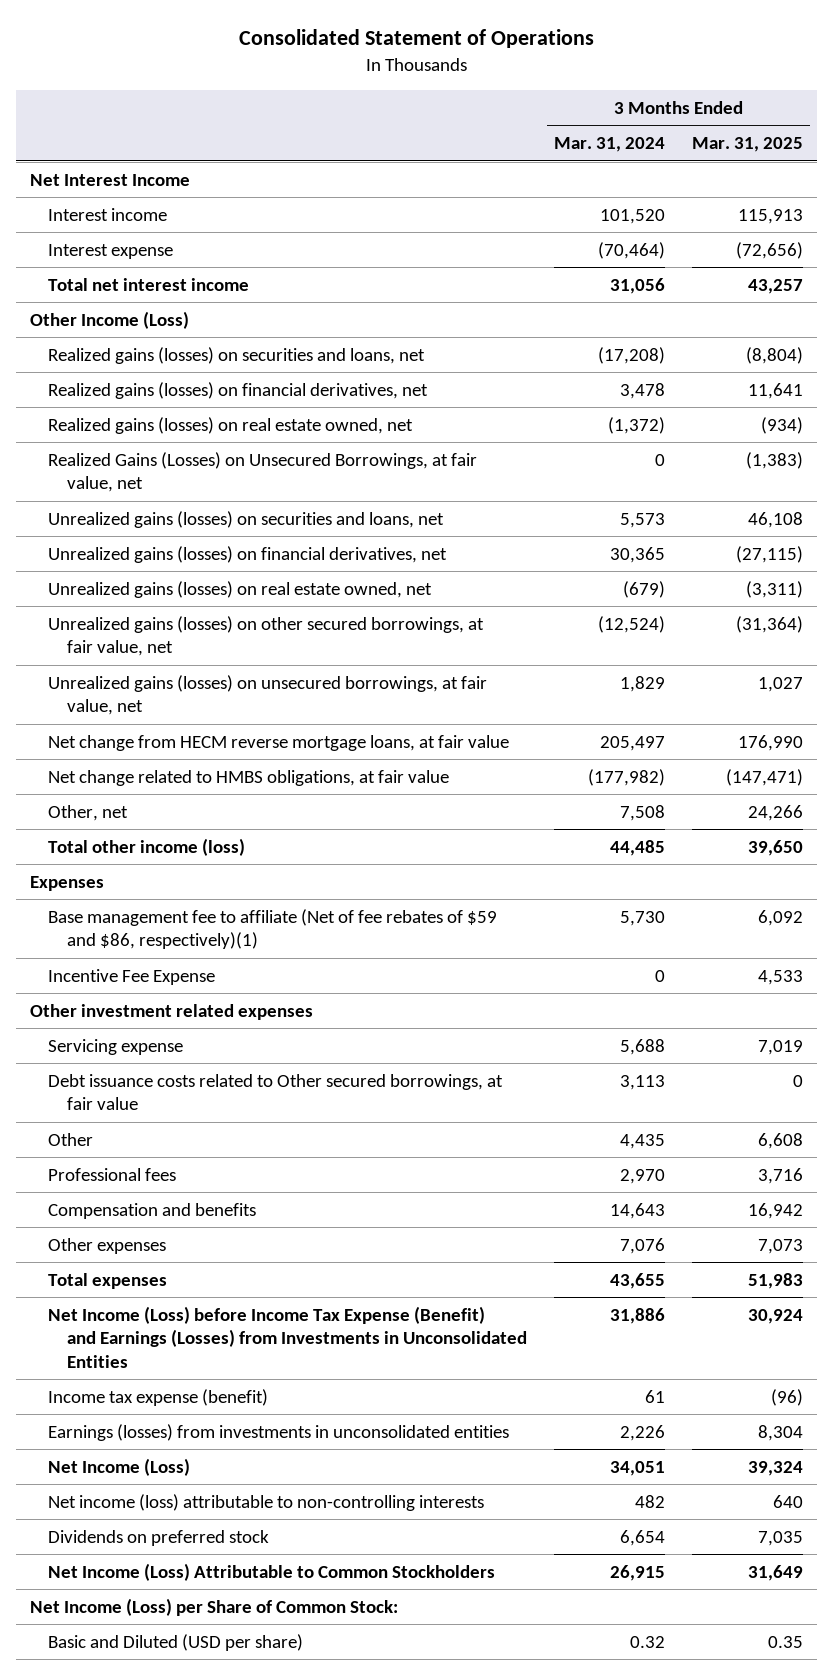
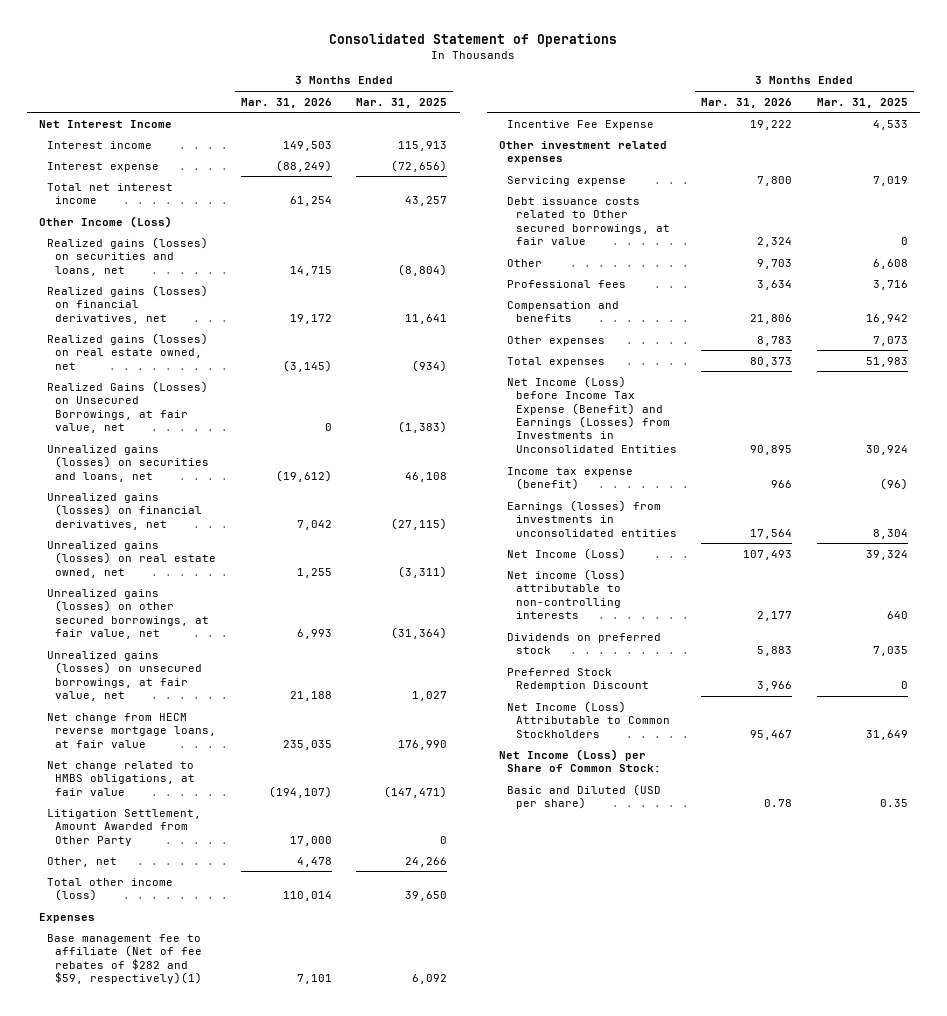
- | 3 Months Ended Mar. 31, 2024 | 3 Months Ended Mar. 31, 2025
+ | 3 Months Ended Mar. 31, 2026 | 3 Months Ended Mar. 31, 2025
+ Litigation Settlement, Amount Awarded from Other Party | 17,000 | 0
- Base management fee to affiliate (Net of fee rebates of $59 and $86, respectively)(1) | 5,730 | 6,092
+ Base management fee to affiliate (Net of fee rebates of $282 and $59, respectively)(1) | 7,101 | 6,092
+ Preferred Stock Redemption Discount | 3,966 | 0

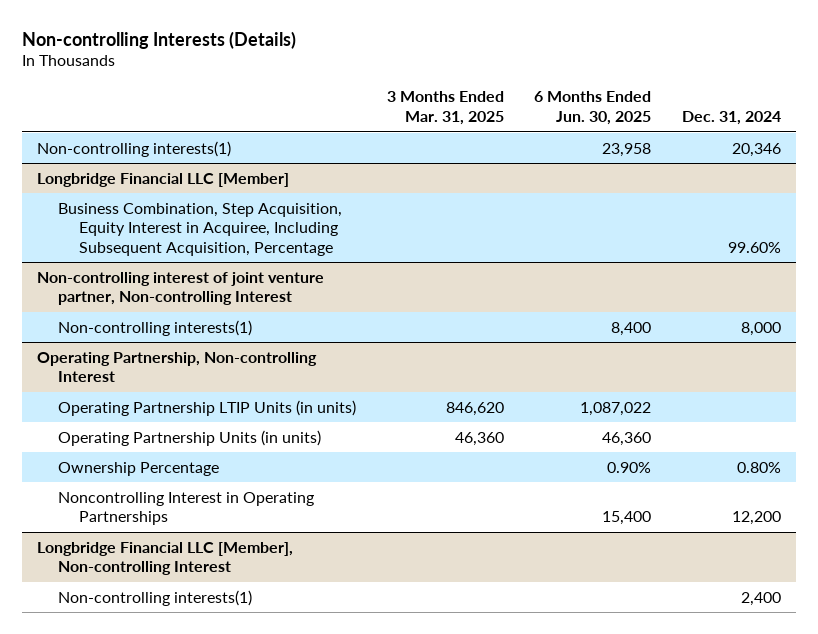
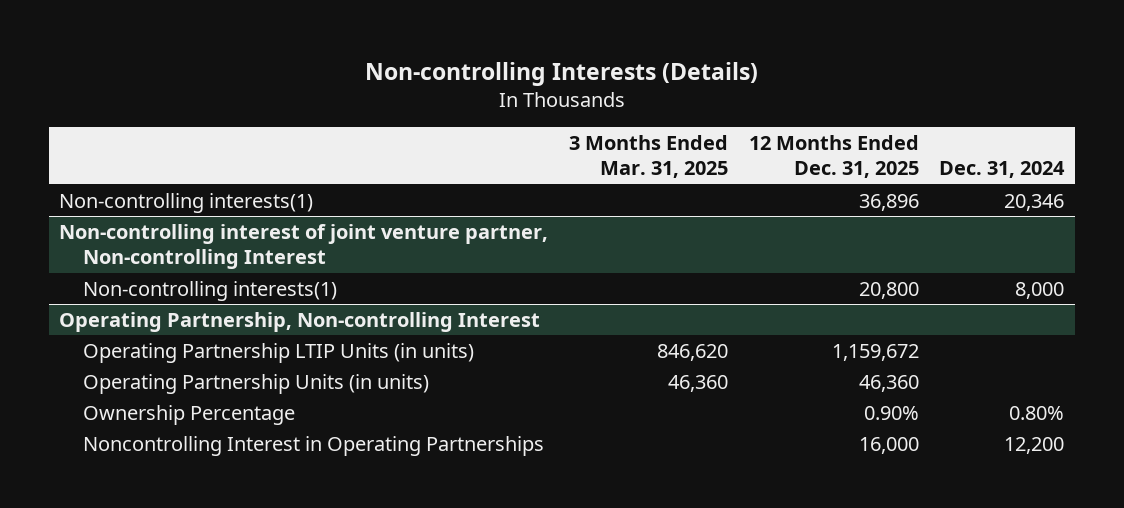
- | 3 Months Ended Mar. 31, 2025 | 6 Months Ended Jun. 30, 2025 | Dec. 31, 2024
+ | 3 Months Ended Mar. 31, 2025 | 12 Months Ended Dec. 31, 2025 | Dec. 31, 2024
- Longbridge Financial LLC [Member]
- Business Combination, Step Acquisition, Equity Interest in Acquiree, Including Subsequent Acquisition, Percentage | | | 99.60%
- Longbridge Financial LLC [Member], Non-controlling Interest
- Non-controlling interests(1) | | | 2,400

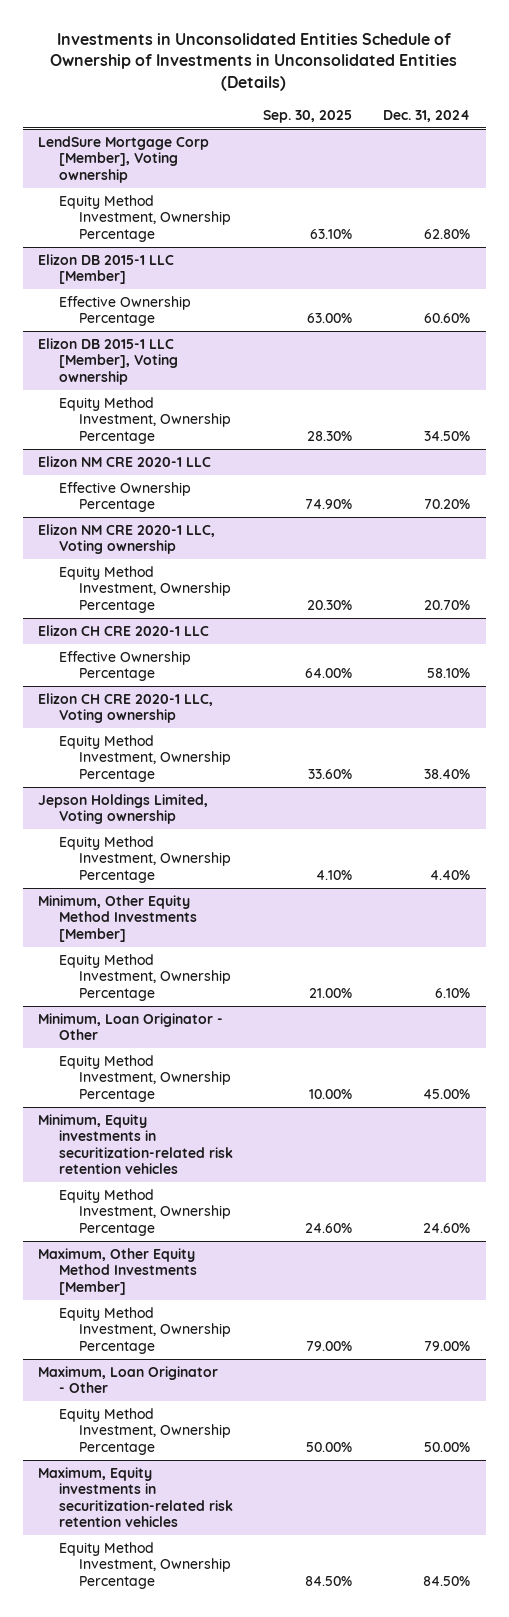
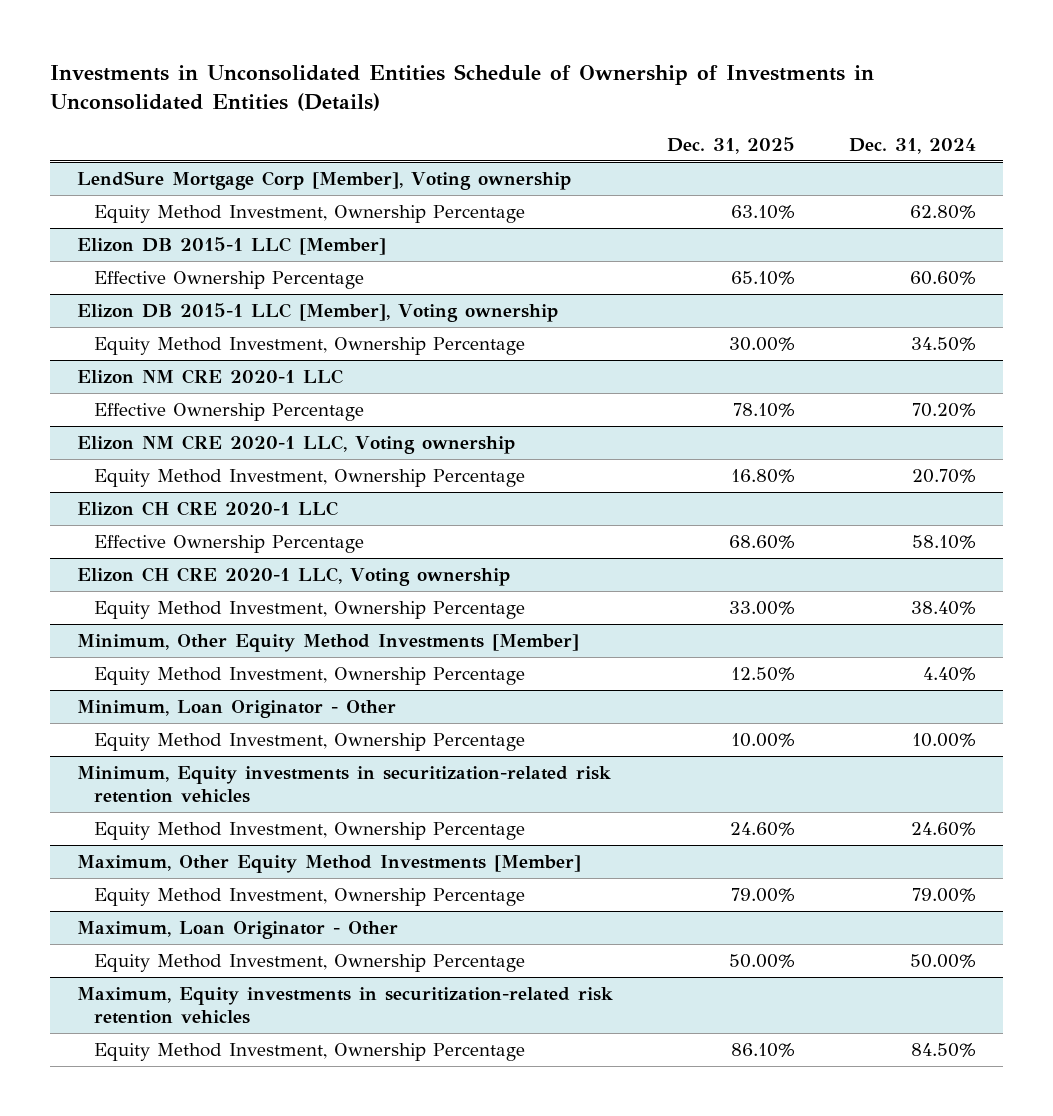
- | Sep. 30, 2025 | Dec. 31, 2024
+ | Dec. 31, 2025 | Dec. 31, 2024
- Jepson Holdings Limited, Voting ownership
- Equity Method Investment, Ownership Percentage | 4.10% | 4.40%
@ Minimum, Other Equity Method Investments [Member]
- Equity Method Investment, Ownership Percentage | 21.00% | 6.10%
+ Equity Method Investment, Ownership Percentage | 12.50% | 4.40%
@ Minimum, Loan Originator - Other
- Equity Method Investment, Ownership Percentage | 10.00% | 45.00%
+ Equity Method Investment, Ownership Percentage | 10.00% | 10.00%

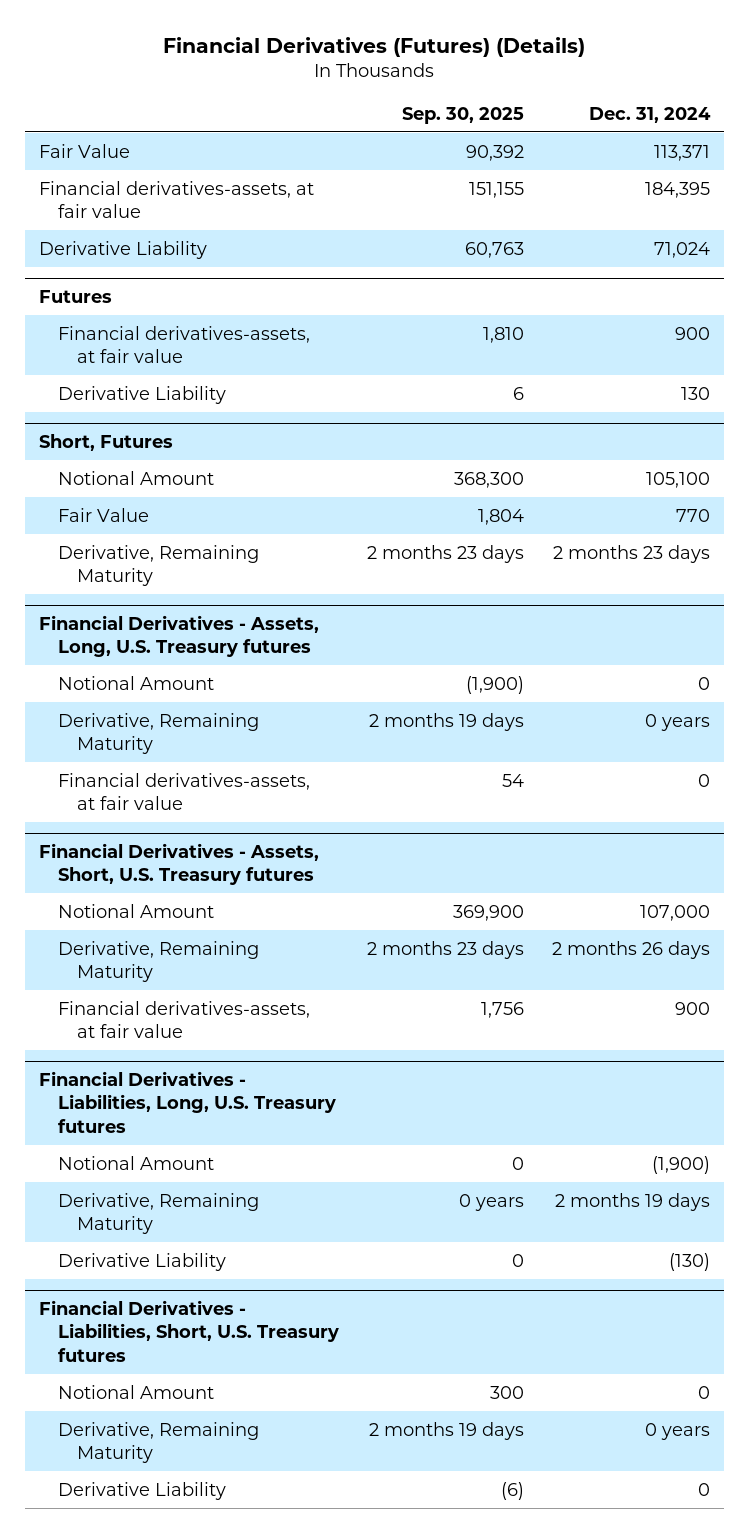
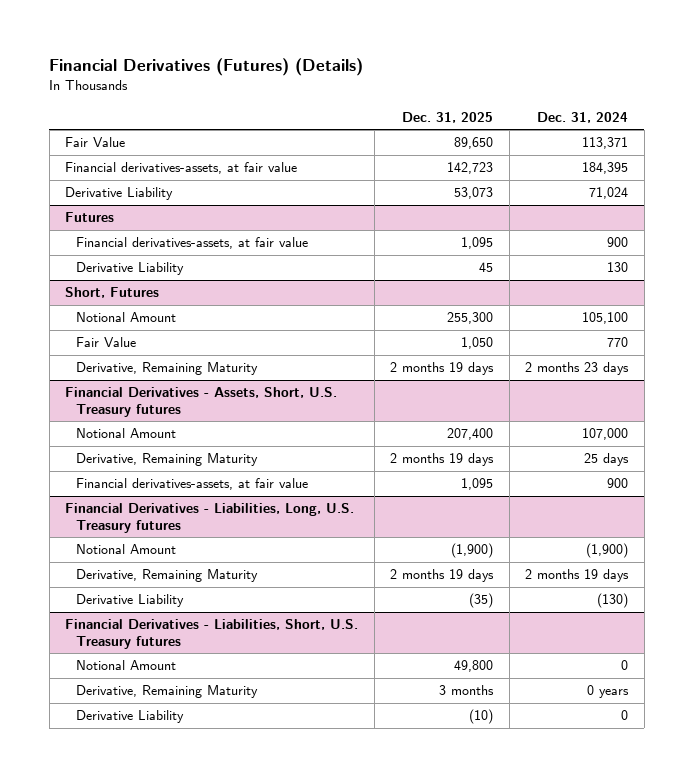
- | Sep. 30, 2025 | Dec. 31, 2024
+ | Dec. 31, 2025 | Dec. 31, 2024
- Financial Derivatives - Assets, Long, U.S. Treasury futures
- Notional Amount | (1,900) | 0
- Derivative, Remaining Maturity | 2 months 19 days | 0 years
- Financial derivatives-assets, at fair value | 54 | 0
@ Financial Derivatives - Assets, Short, U.S. Treasury futures
- Derivative, Remaining Maturity | 2 months 23 days | 2 months 26 days
+ Derivative, Remaining Maturity | 2 months 19 days | 25 days

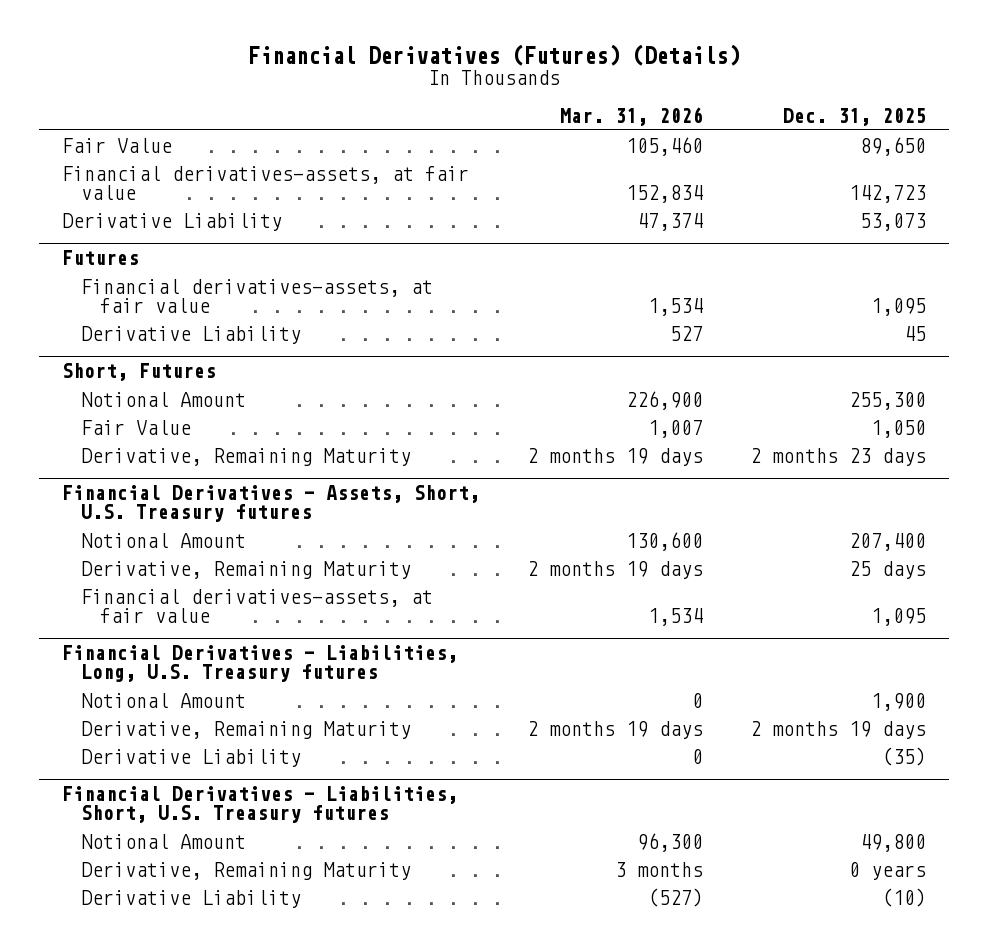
- | Dec. 31, 2025 | Dec. 31, 2024
+ | Mar. 31, 2026 | Dec. 31, 2025
@ Short, Futures
- Derivative, Remaining Maturity | 2 months 19 days | 2 months 23 days
+ Derivative, Remaining Maturity | 2 months 19 days | 2 months 23 days
@ Financial Derivatives - Assets, Short, U.S. Treasury futures
- Derivative, Remaining Maturity | 2 months 19 days | 25 days
+ Derivative, Remaining Maturity | 2 months 19 days | 25 days
@ Financial Derivatives - Liabilities, Long, U.S. Treasury futures
- Notional Amount | (1,900) | (1,900)
+ Notional Amount | 0 | 1,900
@ Financial Derivatives - Liabilities, Short, U.S. Treasury futures
- Derivative, Remaining Maturity | 3 months | 0 years
+ Derivative, Remaining Maturity | 3 months | 0 years

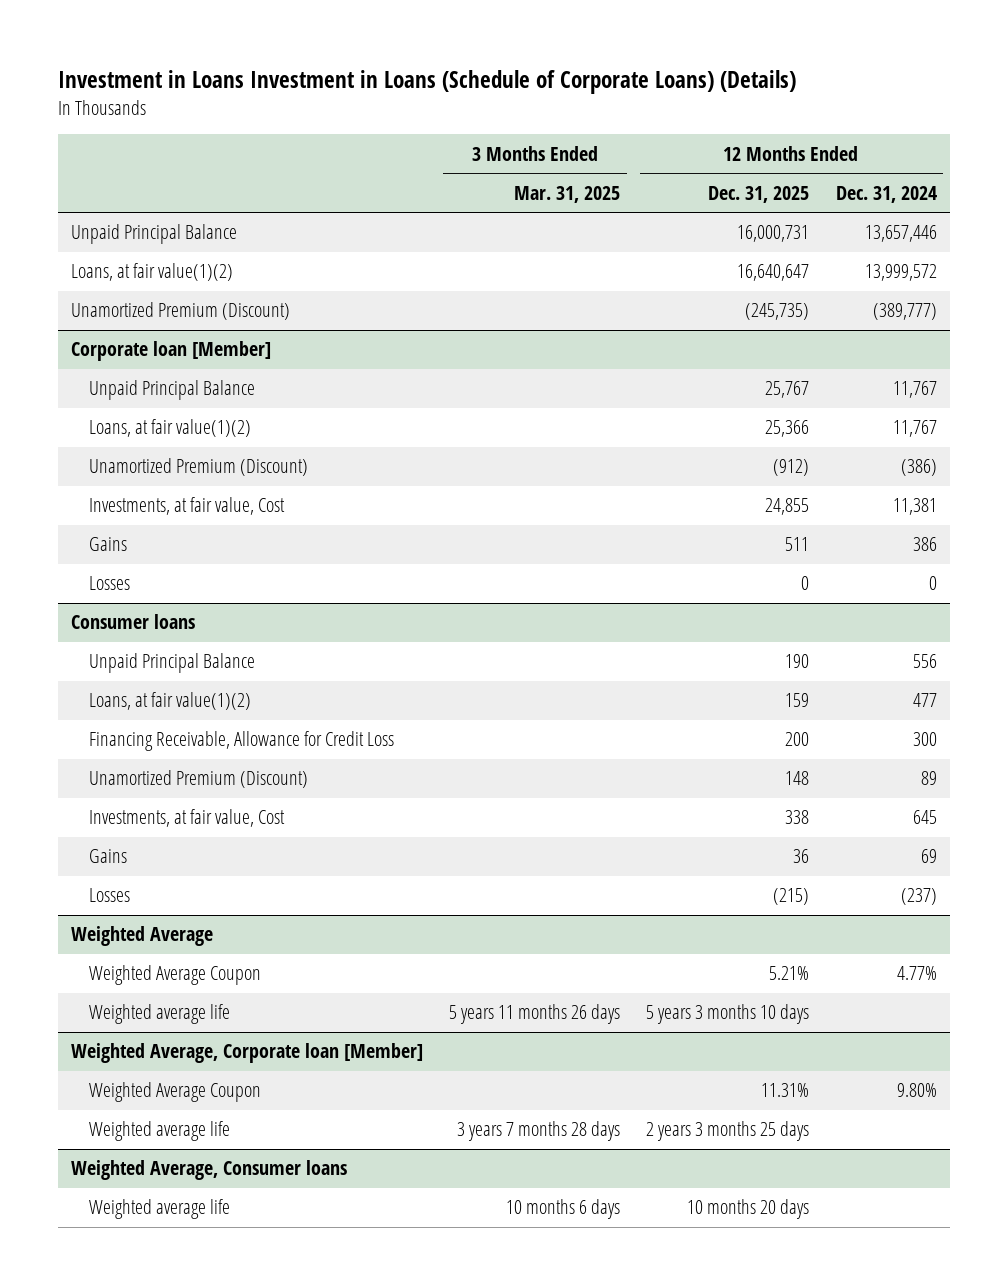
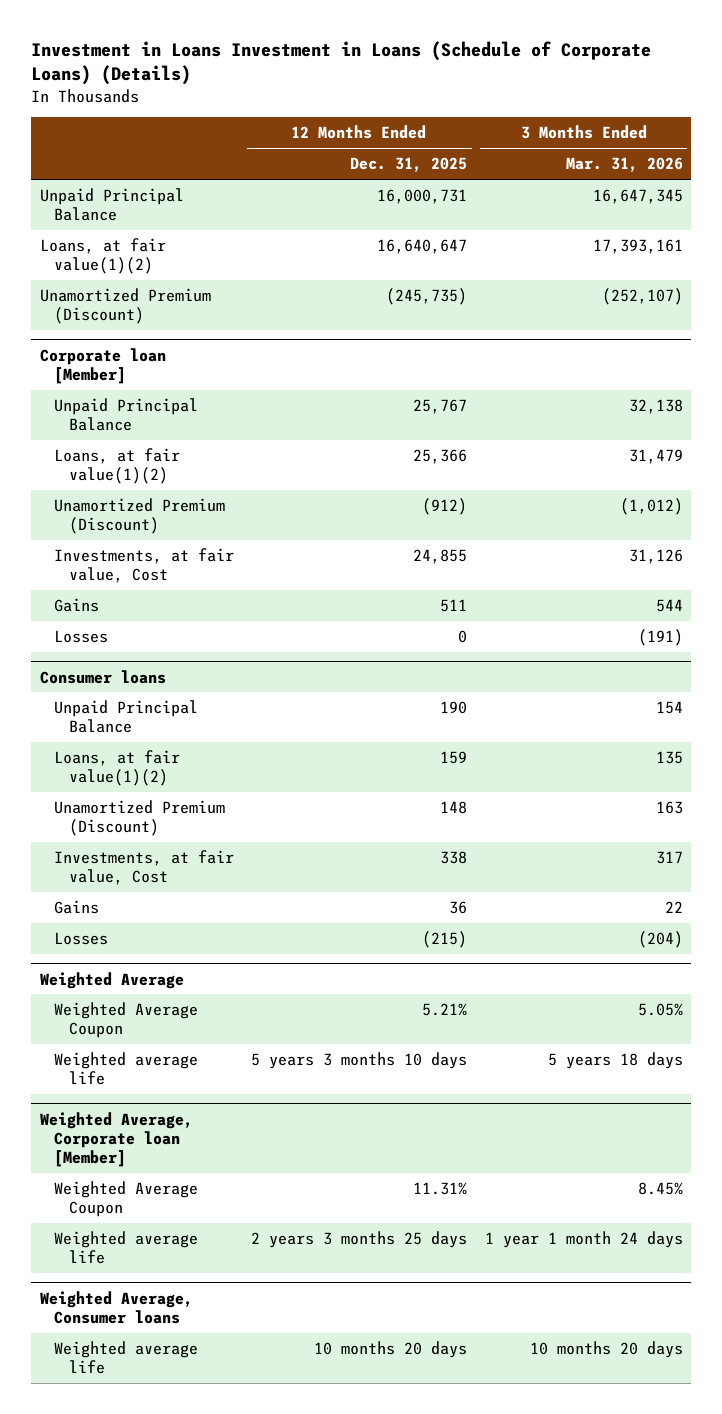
- | 3 Months Ended Mar. 31, 2025 | 12 Months Ended Dec. 31, 2025 | 12 Months Ended Dec. 31, 2024
+ | 12 Months Ended Dec. 31, 2025 | 3 Months Ended Mar. 31, 2026
@ Consumer loans
- Financing Receivable, Allowance for Credit Loss | | 200 | 300

